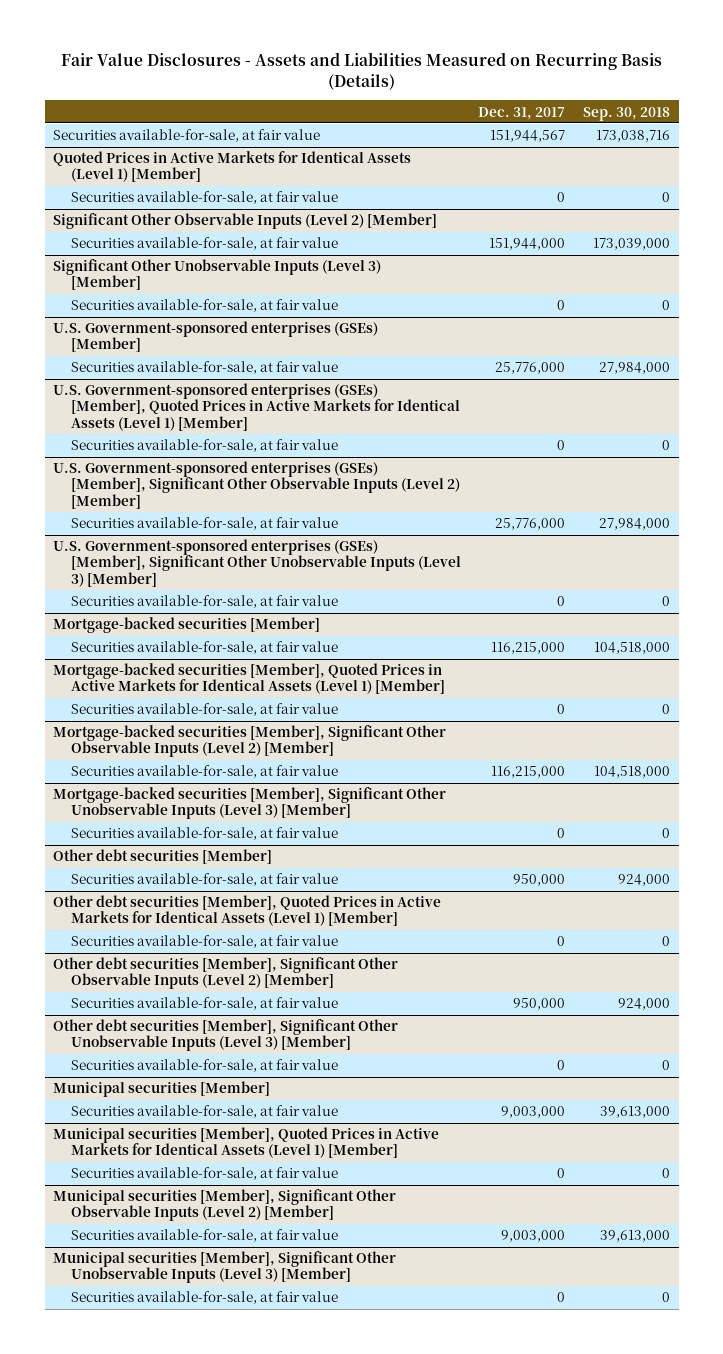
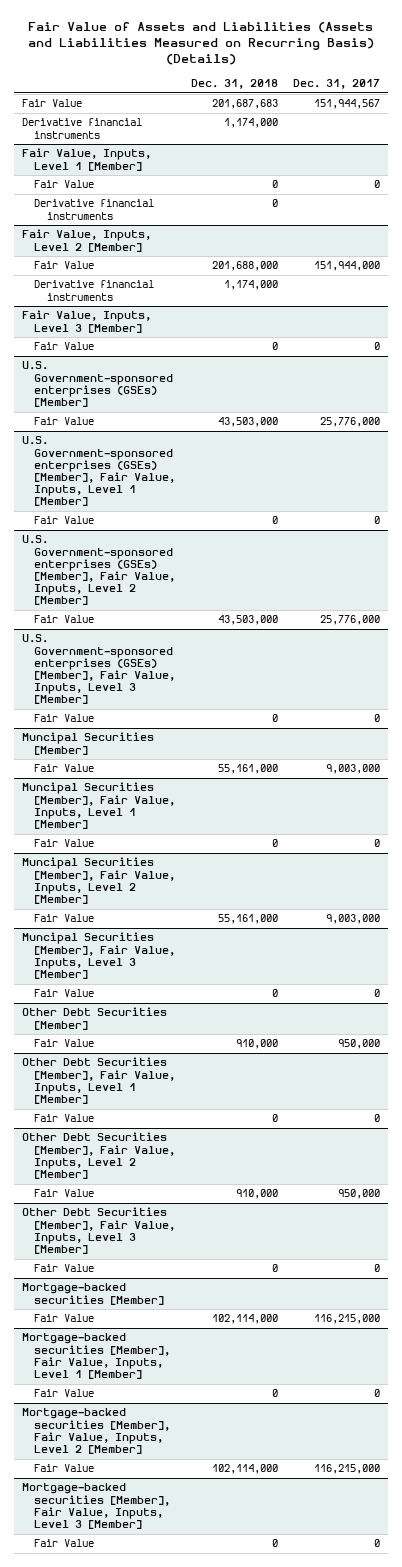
- Fair Value Disclosures - Assets and Liabilities Measured on Recurring Basis (Details)
+ Fair Value of Assets and Liabilities (Assets and Liabilities Measured on Recurring Basis) (Details)
- | Dec. 31, 2017 | Sep. 30, 2018
+ | Dec. 31, 2018 | Dec. 31, 2017
- Securities available-for-sale, at fair value | 151,944,567 | 173,038,716
- Quoted Prices in Active Markets for Identical Assets (Level 1) [Member]
- Securities available-for-sale, at fair value | 0 | 0
- Significant Other Observable Inputs (Level 2) [Member]
- Securities available-for-sale, at fair value | 151,944,000 | 173,039,000
- Significant Other Unobservable Inputs (Level 3) [Member]
- Securities available-for-sale, at fair value | 0 | 0
+ Fair Value | 201,687,683 | 151,944,567
+ Derivative financial instruments | 1,174,000 |
+ Fair Value, Inputs, Level 1 [Member]
+ Fair Value | 0 | 0
+ Derivative financial instruments | 0 |
+ Fair Value, Inputs, Level 2 [Member]
+ Fair Value | 201,688,000 | 151,944,000
+ Derivative financial instruments | 1,174,000 |
+ Fair Value, Inputs, Level 3 [Member]
+ Fair Value | 0 | 0
@ U.S. Government-sponsored enterprises (GSEs) [Member]
- Securities available-for-sale, at fair value | 25,776,000 | 27,984,000
- U.S. Government-sponsored enterprises (GSEs) [Member], Quoted Prices in Active Markets for Identical Assets (Level 1) [Member]
- Securities available-for-sale, at fair value | 0 | 0
- U.S. Government-sponsored enterprises (GSEs) [Member], Significant Other Observable Inputs (Level 2) [Member]
- Securities available-for-sale, at fair value | 25,776,000 | 27,984,000
- U.S. Government-sponsored enterprises (GSEs) [Member], Significant Other Unobservable Inputs (Level 3) [Member]
- Securities available-for-sale, at fair value | 0 | 0
@ U.S. Government-sponsored enterprises (GSEs) [Member]
+ Fair Value | 43,503,000 | 25,776,000
+ U.S. Government-sponsored enterprises (GSEs) [Member], Fair Value, Inputs, Level 1 [Member]
+ Fair Value | 0 | 0
+ U.S. Government-sponsored enterprises (GSEs) [Member], Fair Value, Inputs, Level 2 [Member]
+ Fair Value | 43,503,000 | 25,776,000
+ U.S. Government-sponsored enterprises (GSEs) [Member], Fair Value, Inputs, Level 3 [Member]
+ Fair Value | 0 | 0
+ Muncipal Securities [Member]
+ Fair Value | 55,161,000 | 9,003,000
+ Muncipal Securities [Member], Fair Value, Inputs, Level 1 [Member]
+ Fair Value | 0 | 0
+ Muncipal Securities [Member], Fair Value, Inputs, Level 2 [Member]
+ Fair Value | 55,161,000 | 9,003,000
+ Muncipal Securities [Member], Fair Value, Inputs, Level 3 [Member]
+ Fair Value | 0 | 0
+ Other Debt Securities [Member]
+ Fair Value | 910,000 | 950,000
+ Other Debt Securities [Member], Fair Value, Inputs, Level 1 [Member]
+ Fair Value | 0 | 0
+ Other Debt Securities [Member], Fair Value, Inputs, Level 2 [Member]
+ Fair Value | 910,000 | 950,000
+ Other Debt Securities [Member], Fair Value, Inputs, Level 3 [Member]
+ Fair Value | 0 | 0
@ Mortgage-backed securities [Member]
- Securities available-for-sale, at fair value | 116,215,000 | 104,518,000
- Mortgage-backed securities [Member], Quoted Prices in Active Markets for Identical Assets (Level 1) [Member]
- Securities available-for-sale, at fair value | 0 | 0
- Mortgage-backed securities [Member], Significant Other Observable Inputs (Level 2) [Member]
- Securities available-for-sale, at fair value | 116,215,000 | 104,518,000
- Mortgage-backed securities [Member], Significant Other Unobservable Inputs (Level 3) [Member]
- Securities available-for-sale, at fair value | 0 | 0
- Other debt securities [Member]
- Securities available-for-sale, at fair value | 950,000 | 924,000
- Other debt securities [Member], Quoted Prices in Active Markets for Identical Assets (Level 1) [Member]
- Securities available-for-sale, at fair value | 0 | 0
- Other debt securities [Member], Significant Other Observable Inputs (Level 2) [Member]
- Securities available-for-sale, at fair value | 950,000 | 924,000
- Other debt securities [Member], Significant Other Unobservable Inputs (Level 3) [Member]
- Securities available-for-sale, at fair value | 0 | 0
- Municipal securities [Member]
- Securities available-for-sale, at fair value | 9,003,000 | 39,613,000
- Municipal securities [Member], Quoted Prices in Active Markets for Identical Assets (Level 1) [Member]
- Securities available-for-sale, at fair value | 0 | 0
- Municipal securities [Member], Significant Other Observable Inputs (Level 2) [Member]
- Securities available-for-sale, at fair value | 9,003,000 | 39,613,000
- Municipal securities [Member], Significant Other Unobservable Inputs (Level 3) [Member]
- Securities available-for-sale, at fair value | 0 | 0
@ Mortgage-backed securities [Member]
+ Fair Value | 102,114,000 | 116,215,000
+ Mortgage-backed securities [Member], Fair Value, Inputs, Level 1 [Member]
+ Fair Value | 0 | 0
+ Mortgage-backed securities [Member], Fair Value, Inputs, Level 2 [Member]
+ Fair Value | 102,114,000 | 116,215,000
+ Mortgage-backed securities [Member], Fair Value, Inputs, Level 3 [Member]
+ Fair Value | 0 | 0

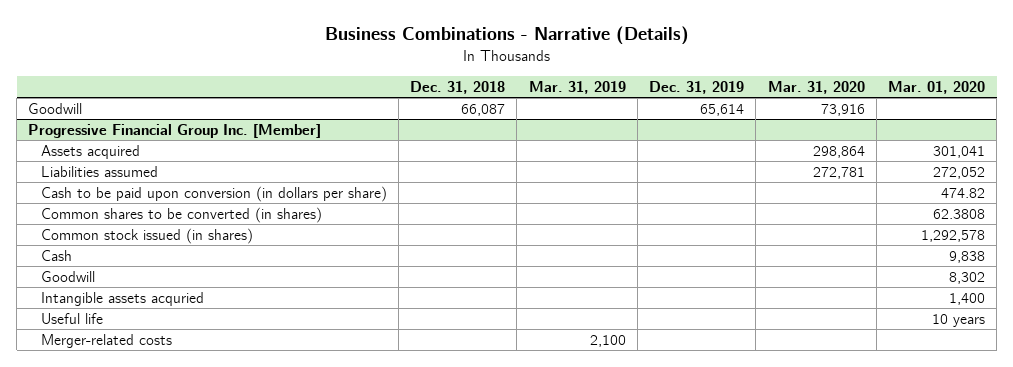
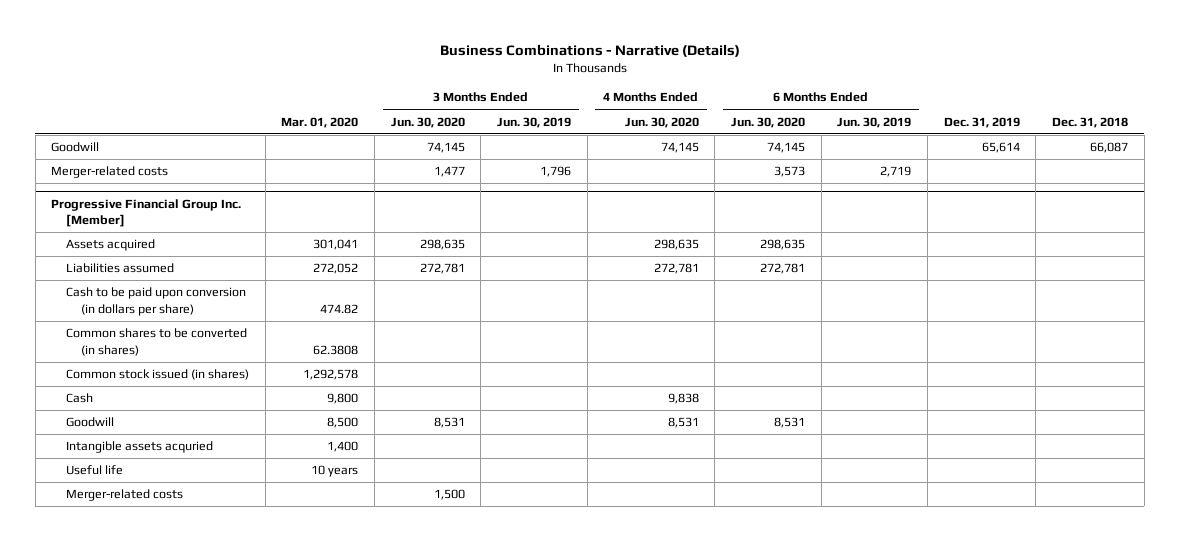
- | Dec. 31, 2018 | Mar. 31, 2019 | Dec. 31, 2019 | Mar. 31, 2020 | Mar. 01, 2020
+ | Mar. 01, 2020 | 3 Months Ended Jun. 30, 2020 | 3 Months Ended Jun. 30, 2019 | 4 Months Ended Jun. 30, 2020 | 6 Months Ended Jun. 30, 2020 | 6 Months Ended Jun. 30, 2019 | Dec. 31, 2019 | Dec. 31, 2018
+ Merger-related costs | | 1,477 | 1,796 | | 3,573 | 2,719 | |
@ Progressive Financial Group Inc. [Member]
- Cash | | | | | 9,838
- Goodwill | | | | | 8,302
+ Cash | 9,800 | | | 9,838 | | | |
+ Goodwill | 8,500 | 8,531 | | 8,531 | 8,531 | | |

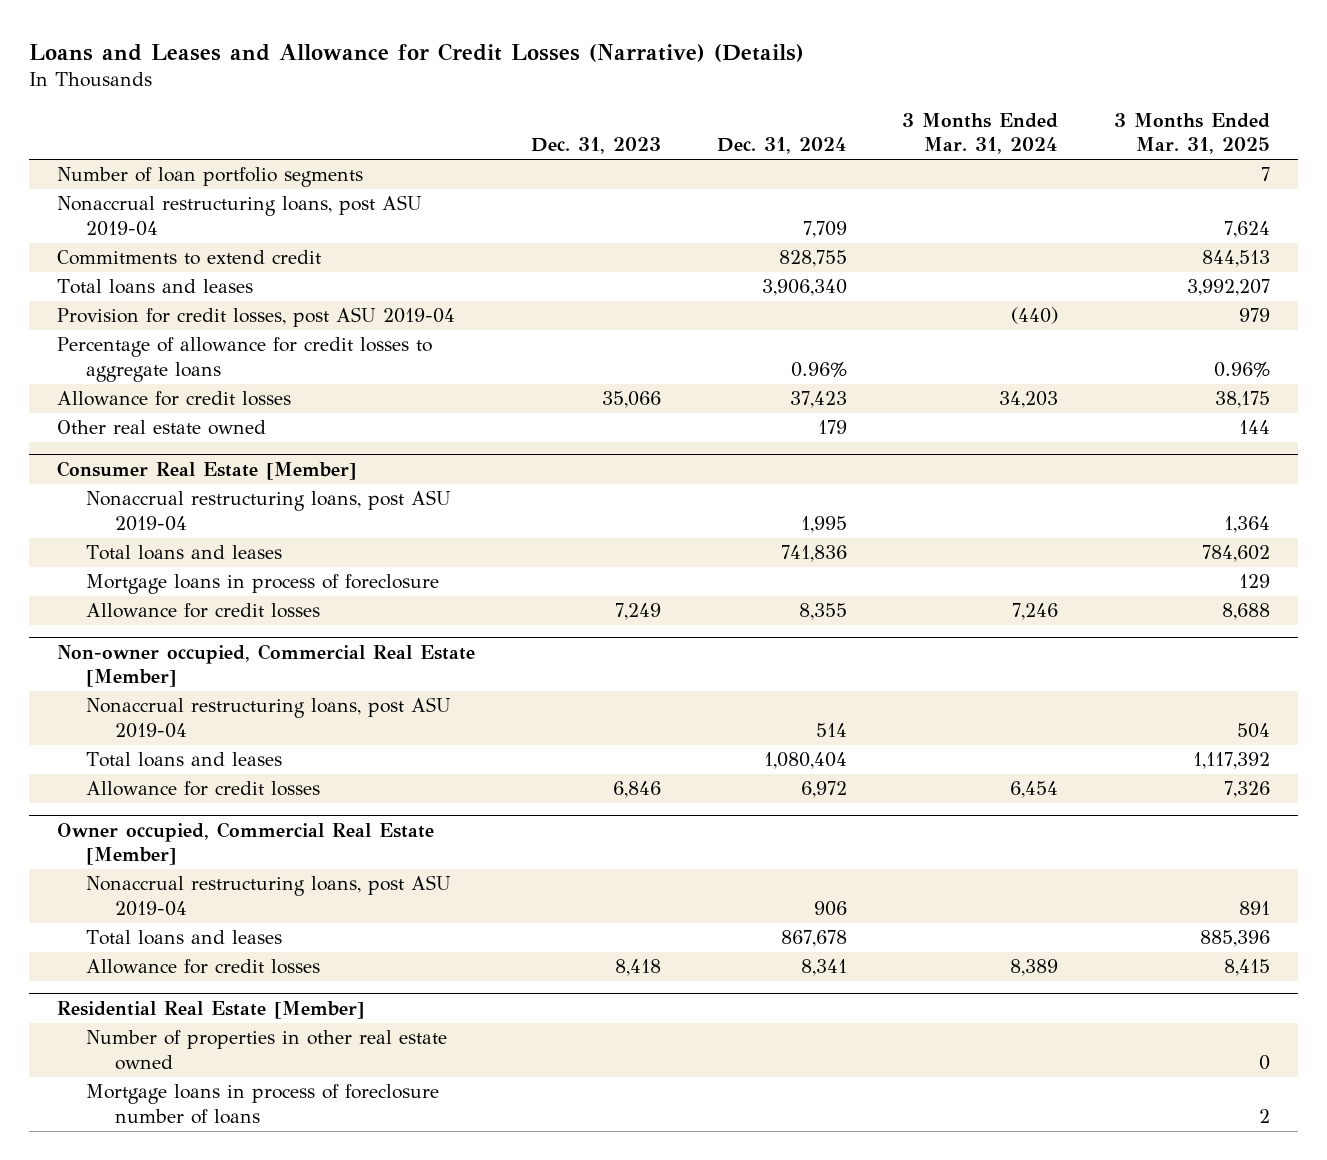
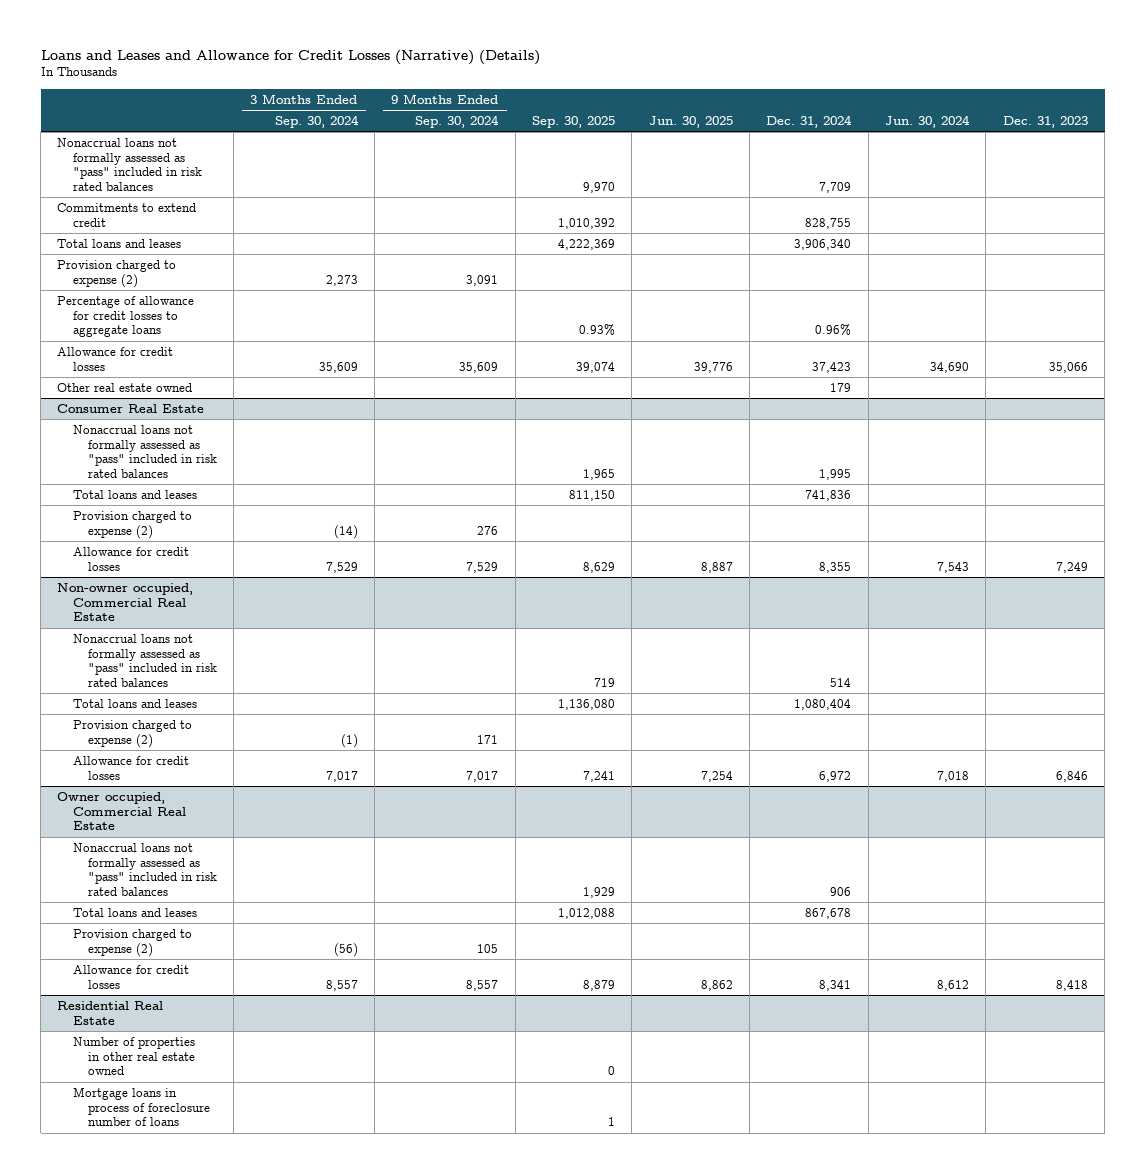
- | Dec. 31, 2023 | Dec. 31, 2024 | 3 Months Ended Mar. 31, 2024 | 3 Months Ended Mar. 31, 2025
+ | 3 Months Ended Sep. 30, 2024 | 9 Months Ended Sep. 30, 2024 | Sep. 30, 2025 | Jun. 30, 2025 | Dec. 31, 2024 | Jun. 30, 2024 | Dec. 31, 2023
- Number of loan portfolio segments | | | | 7
- Nonaccrual restructuring loans, post ASU 2019-04 | | 7,709 | | 7,624
+ Nonaccrual loans not formally assessed as "pass" included in risk rated balances | | | 9,970 | | 7,709 | |
- Provision for credit losses, post ASU 2019-04 | | | (440) | 979
+ Provision charged to expense (2) | 2,273 | 3,091 | | | | |
- Consumer Real Estate [Member]
- Nonaccrual restructuring loans, post ASU 2019-04 | | 1,995 | | 1,364
+ Consumer Real Estate
+ Nonaccrual loans not formally assessed as "pass" included in risk rated balances | | | 1,965 | | 1,995 | |
- Mortgage loans in process of foreclosure | | | | 129
+ Provision charged to expense (2) | (14) | 276 | | | | |
- Non-owner occupied, Commercial Real Estate [Member]
- Nonaccrual restructuring loans, post ASU 2019-04 | | 514 | | 504
+ Non-owner occupied, Commercial Real Estate
+ Nonaccrual loans not formally assessed as "pass" included in risk rated balances | | | 719 | | 514 | |
+ Provision charged to expense (2) | (1) | 171 | | | | |
- Owner occupied, Commercial Real Estate [Member]
- Nonaccrual restructuring loans, post ASU 2019-04 | | 906 | | 891
+ Owner occupied, Commercial Real Estate
+ Nonaccrual loans not formally assessed as "pass" included in risk rated balances | | | 1,929 | | 906 | |
+ Provision charged to expense (2) | (56) | 105 | | | | |
- Residential Real Estate [Member]
+ Residential Real Estate

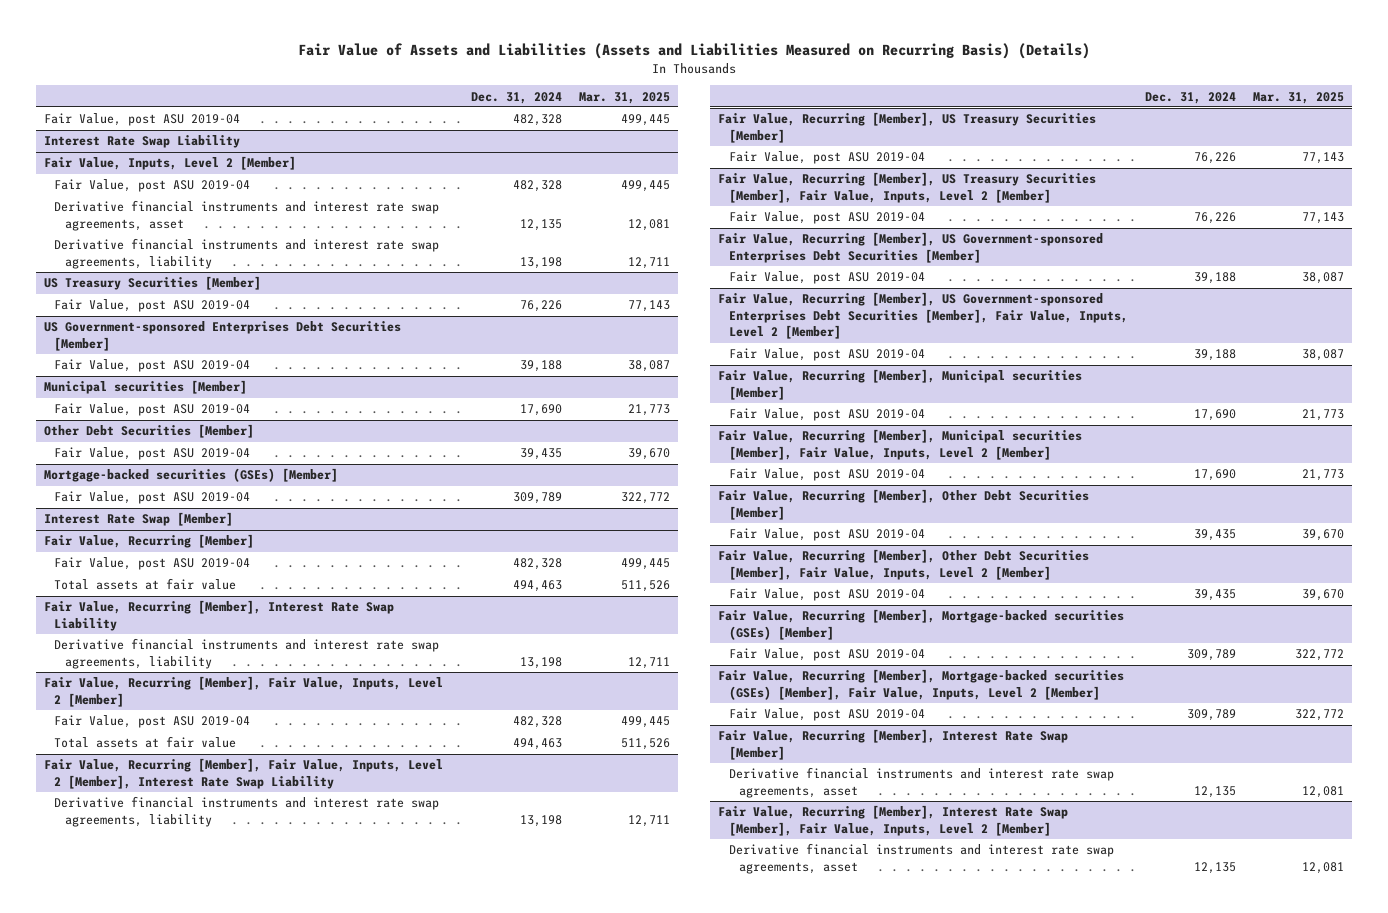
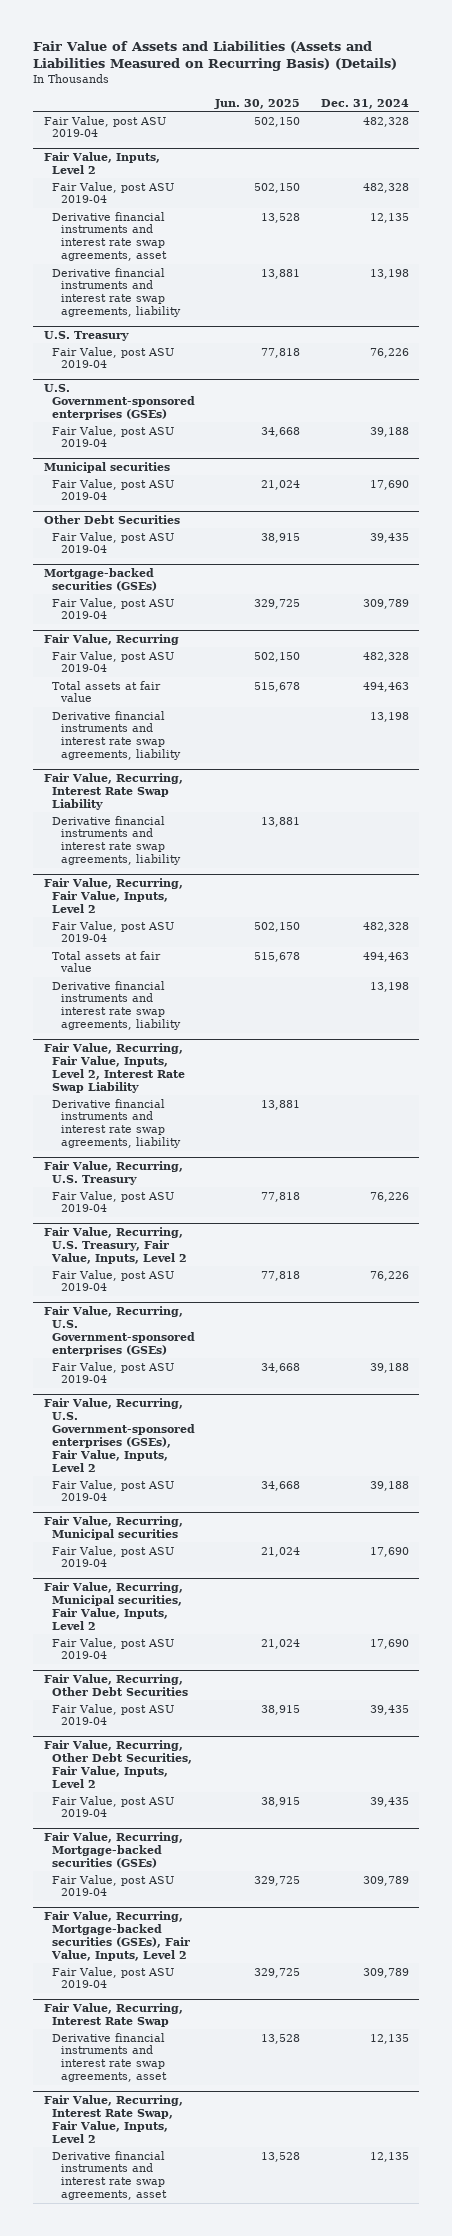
- | Dec. 31, 2024 | Mar. 31, 2025
+ | Jun. 30, 2025 | Dec. 31, 2024
- Interest Rate Swap Liability
- Fair Value, Inputs, Level 2 [Member]
+ Fair Value, Inputs, Level 2
- US Treasury Securities [Member]
+ U.S. Treasury
- US Government-sponsored Enterprises Debt Securities [Member]
+ U.S. Government-sponsored enterprises (GSEs)
- Municipal securities [Member]
+ Municipal securities
- Other Debt Securities [Member]
+ Other Debt Securities
- Mortgage-backed securities (GSEs) [Member]
+ Mortgage-backed securities (GSEs)
- Interest Rate Swap [Member]
- Fair Value, Recurring [Member]
+ Fair Value, Recurring
- Fair Value, Recurring [Member], Interest Rate Swap Liability
- Fair Value, Recurring [Member], Fair Value, Inputs, Level 2 [Member]
+ Fair Value, Recurring, Interest Rate Swap Liability
+ Derivative financial instruments and interest rate swap agreements, liability | 13,881 |
+ Fair Value, Recurring, Fair Value, Inputs, Level 2
- Fair Value, Recurring [Member], Fair Value, Inputs, Level 2 [Member], Interest Rate Swap Liability
- Fair Value, Recurring [Member], US Treasury Securities [Member]
+ Fair Value, Recurring, Fair Value, Inputs, Level 2, Interest Rate Swap Liability
+ Derivative financial instruments and interest rate swap agreements, liability | 13,881 |
+ Fair Value, Recurring, U.S. Treasury
- Fair Value, Recurring [Member], US Treasury Securities [Member], Fair Value, Inputs, Level 2 [Member]
+ Fair Value, Recurring, U.S. Treasury, Fair Value, Inputs, Level 2
- Fair Value, Recurring [Member], US Government-sponsored Enterprises Debt Securities [Member]
+ Fair Value, Recurring, U.S. Government-sponsored enterprises (GSEs)
- Fair Value, Recurring [Member], US Government-sponsored Enterprises Debt Securities [Member], Fair Value, Inputs, Level 2 [Member]
+ Fair Value, Recurring, U.S. Government-sponsored enterprises (GSEs), Fair Value, Inputs, Level 2
- Fair Value, Recurring [Member], Municipal securities [Member]
+ Fair Value, Recurring, Municipal securities
- Fair Value, Recurring [Member], Municipal securities [Member], Fair Value, Inputs, Level 2 [Member]
+ Fair Value, Recurring, Municipal securities, Fair Value, Inputs, Level 2
- Fair Value, Recurring [Member], Other Debt Securities [Member]
+ Fair Value, Recurring, Other Debt Securities
- Fair Value, Recurring [Member], Other Debt Securities [Member], Fair Value, Inputs, Level 2 [Member]
+ Fair Value, Recurring, Other Debt Securities, Fair Value, Inputs, Level 2
- Fair Value, Recurring [Member], Mortgage-backed securities (GSEs) [Member]
+ Fair Value, Recurring, Mortgage-backed securities (GSEs)
- Fair Value, Recurring [Member], Mortgage-backed securities (GSEs) [Member], Fair Value, Inputs, Level 2 [Member]
+ Fair Value, Recurring, Mortgage-backed securities (GSEs), Fair Value, Inputs, Level 2
- Fair Value, Recurring [Member], Interest Rate Swap [Member]
+ Fair Value, Recurring, Interest Rate Swap
- Fair Value, Recurring [Member], Interest Rate Swap [Member], Fair Value, Inputs, Level 2 [Member]
+ Fair Value, Recurring, Interest Rate Swap, Fair Value, Inputs, Level 2

